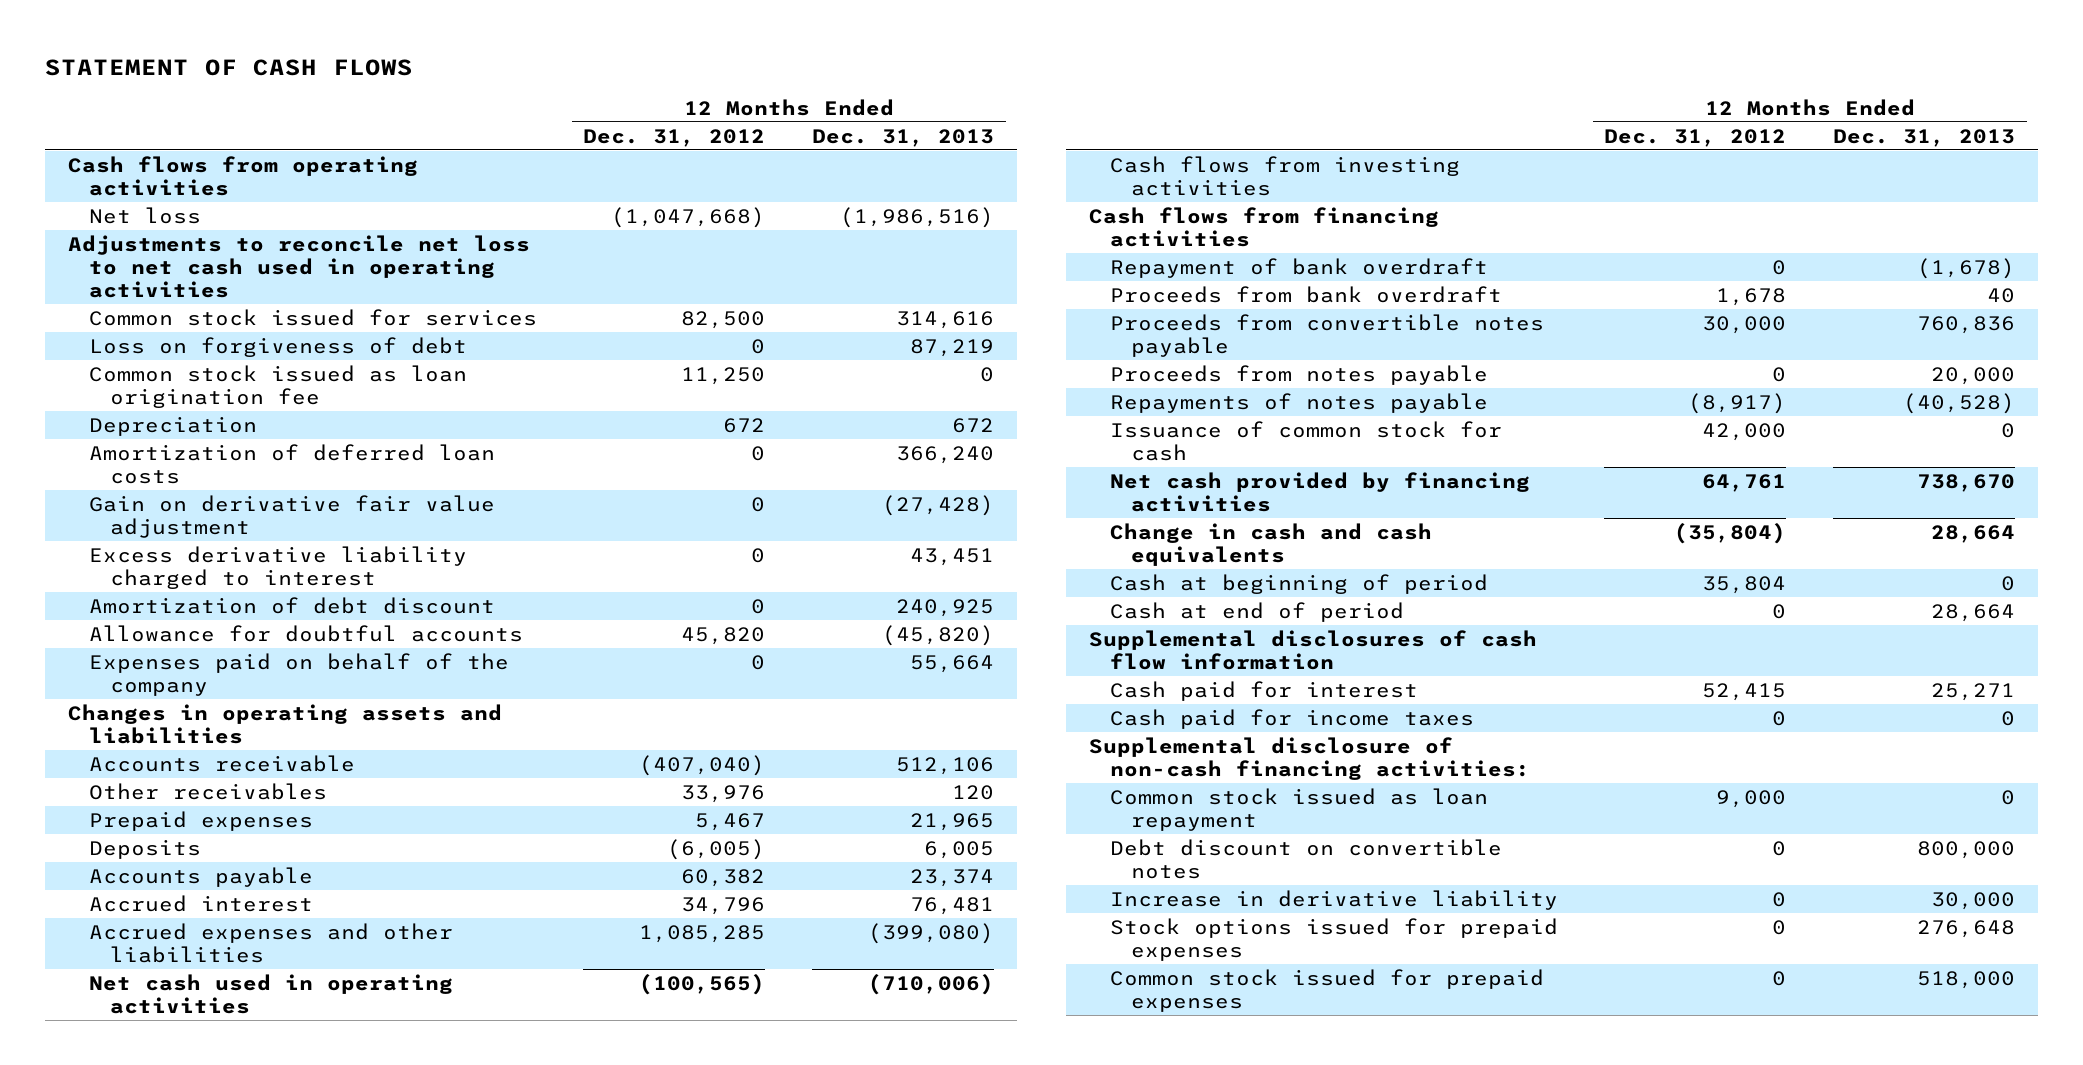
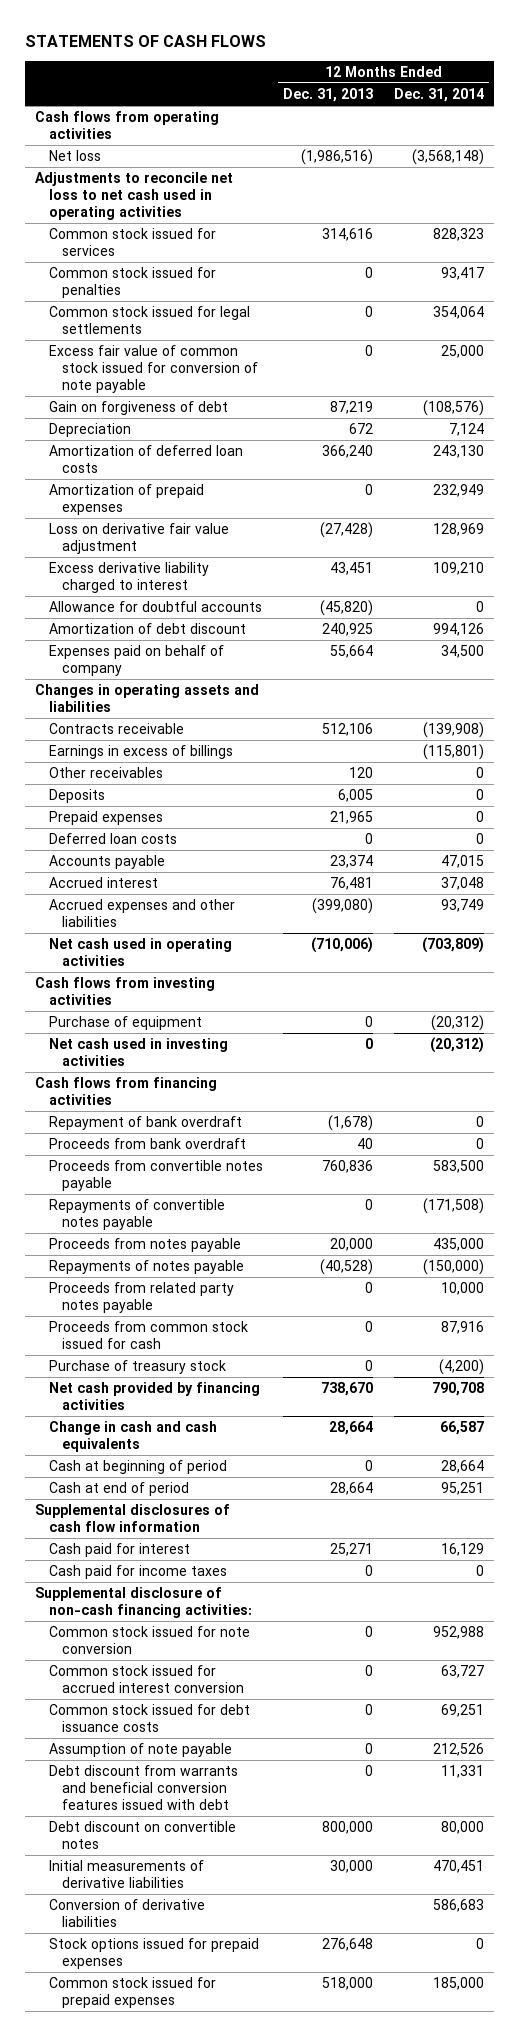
- STATEMENT OF CASH FLOWS
+ STATEMENTS OF CASH FLOWS
- | 12 Months Ended Dec. 31, 2012 | 12 Months Ended Dec. 31, 2013
+ | 12 Months Ended Dec. 31, 2013 | 12 Months Ended Dec. 31, 2014
- Loss on forgiveness of debt | 0 | 87,219
- Common stock issued as loan origination fee | 11,250 | 0
+ Common stock issued for penalties | 0 | 93,417
+ Common stock issued for legal settlements | 0 | 354,064
+ Excess fair value of common stock issued for conversion of note payable | 0 | 25,000
+ Gain on forgiveness of debt | 87,219 | (108,576)
- Gain on derivative fair value adjustment | 0 | (27,428)
+ Amortization of prepaid expenses | 0 | 232,949
+ Loss on derivative fair value adjustment | (27,428) | 128,969
- Expenses paid on behalf of the company | 0 | 55,664
moved down: Amortization of debt discount | 240,925 | 994,126
+ Expenses paid on behalf of company | 55,664 | 34,500
- Accounts receivable | (407,040) | 512,106
+ Contracts receivable | 512,106 | (139,908)
+ Earnings in excess of billings | | (115,801)
moved down: Prepaid expenses | 21,965 | 0
+ Deferred loan costs | 0 | 0
+ Purchase of equipment | 0 | (20,312)
+ Net cash used in investing activities | 0 | (20,312)
+ Repayments of convertible notes payable | 0 | (171,508)
- Issuance of common stock for cash | 42,000 | 0
+ Proceeds from related party notes payable | 0 | 10,000
+ Proceeds from common stock issued for cash | 0 | 87,916
+ Purchase of treasury stock | 0 | (4,200)
- Common stock issued as loan repayment | 9,000 | 0
+ Common stock issued for note conversion | 0 | 952,988
+ Common stock issued for accrued interest conversion | 0 | 63,727
+ Common stock issued for debt issuance costs | 0 | 69,251
+ Assumption of note payable | 0 | 212,526
+ Debt discount from warrants and beneficial conversion features issued with debt | 0 | 11,331
- Increase in derivative liability | 0 | 30,000
+ Initial measurements of derivative liabilities | 30,000 | 470,451
+ Conversion of derivative liabilities | | 586,683

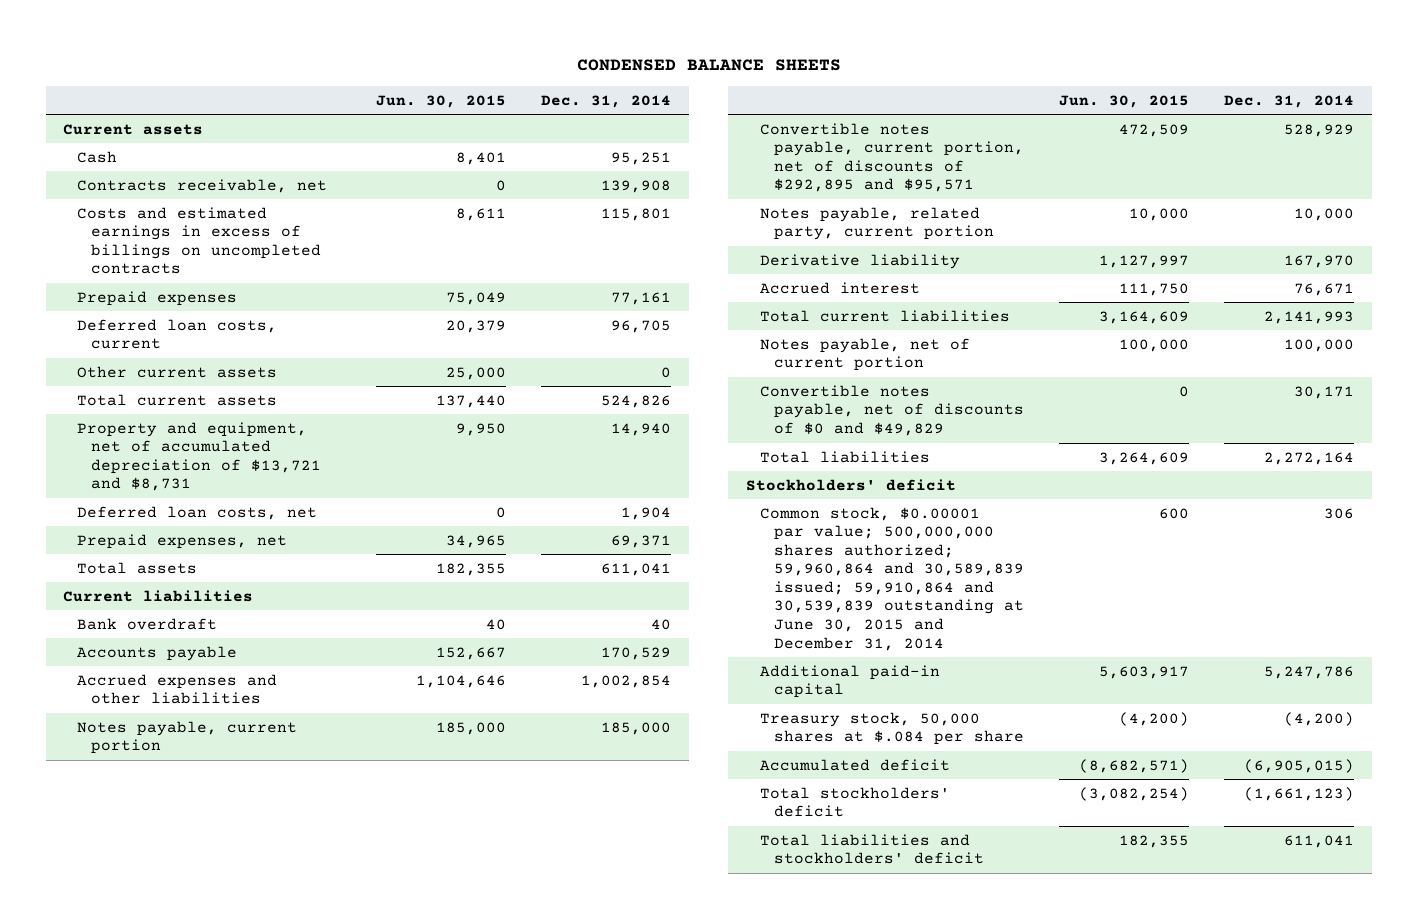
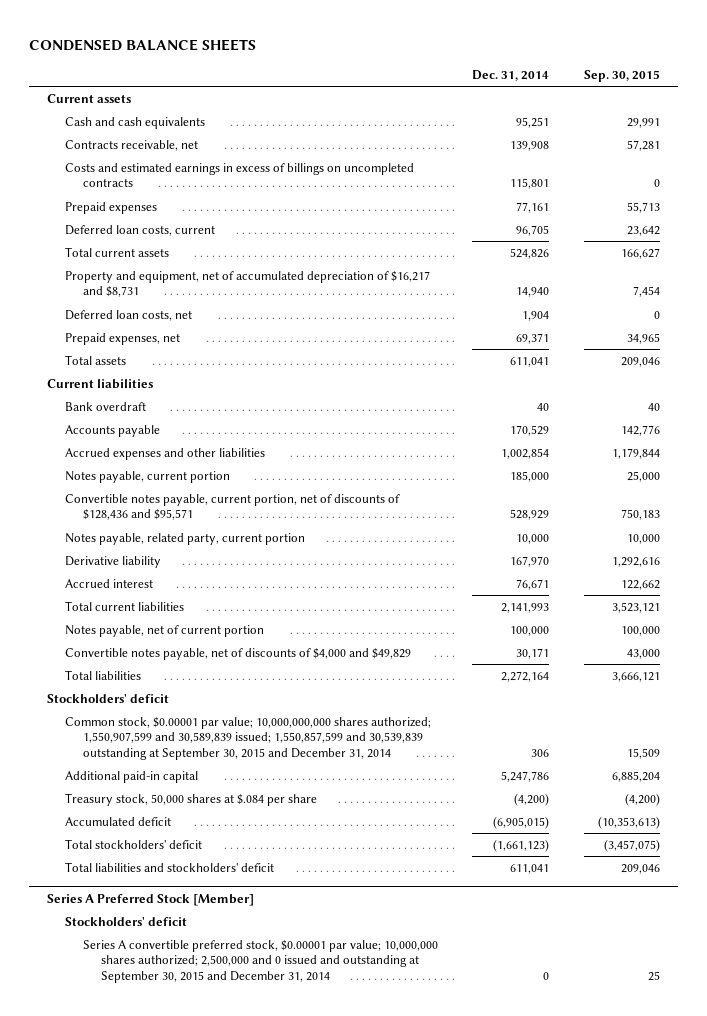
- | Jun. 30, 2015 | Dec. 31, 2014
+ | Dec. 31, 2014 | Sep. 30, 2015
- Cash | 8,401 | 95,251
+ Cash and cash equivalents | 95,251 | 29,991
- Other current assets | 25,000 | 0
- Property and equipment, net of accumulated depreciation of $13,721 and $8,731 | 9,950 | 14,940
+ Property and equipment, net of accumulated depreciation of $16,217 and $8,731 | 14,940 | 7,454
- Convertible notes payable, current portion, net of discounts of $292,895 and $95,571 | 472,509 | 528,929
+ Convertible notes payable, current portion, net of discounts of $128,436 and $95,571 | 528,929 | 750,183
- Convertible notes payable, net of discounts of $0 and $49,829 | 0 | 30,171
+ Convertible notes payable, net of discounts of $4,000 and $49,829 | 30,171 | 43,000
- Common stock, $0.00001 par value; 500,000,000 shares authorized; 59,960,864 and 30,589,839 issued; 59,910,864 and 30,539,839 outstanding at June 30, 2015 and December 31, 2014 | 600 | 306
+ Common stock, $0.00001 par value; 10,000,000,000 shares authorized; 1,550,907,599 and 30,589,839 issued; 1,550,857,599 and 30,539,839 outstanding at September 30, 2015 and December 31, 2014 | 306 | 15,509
+ Series A Preferred Stock [Member]
+ Stockholders' deficit
+ Series A convertible preferred stock, $0.00001 par value; 10,000,000 shares authorized; 2,500,000 and 0 issued and outstanding at September 30, 2015 and December 31, 2014 | 0 | 25

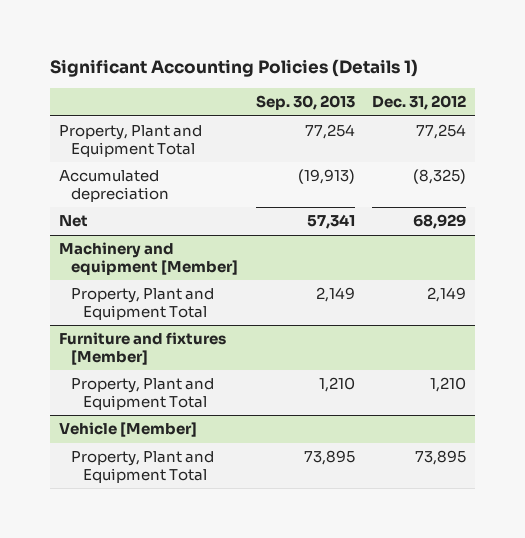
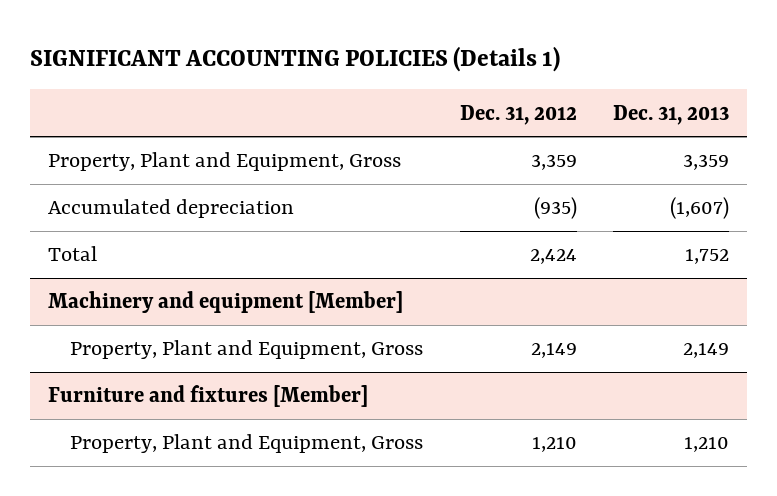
- Significant Accounting Policies (Details 1)
+ SIGNIFICANT ACCOUNTING POLICIES (Details 1)
- | Sep. 30, 2013 | Dec. 31, 2012
+ | Dec. 31, 2012 | Dec. 31, 2013
- Property, Plant and Equipment Total | 77,254 | 77,254
- Accumulated depreciation | (19,913) | (8,325)
- Net | 57,341 | 68,929
+ Property, Plant and Equipment, Gross | 3,359 | 3,359
+ Accumulated depreciation | (935) | (1,607)
+ Total | 2,424 | 1,752
@ Machinery and equipment [Member]
- Property, Plant and Equipment Total | 2,149 | 2,149
+ Property, Plant and Equipment, Gross | 2,149 | 2,149
@ Furniture and fixtures [Member]
- Property, Plant and Equipment Total | 1,210 | 1,210
- Vehicle [Member]
- Property, Plant and Equipment Total | 73,895 | 73,895
@ Furniture and fixtures [Member]
+ Property, Plant and Equipment, Gross | 1,210 | 1,210

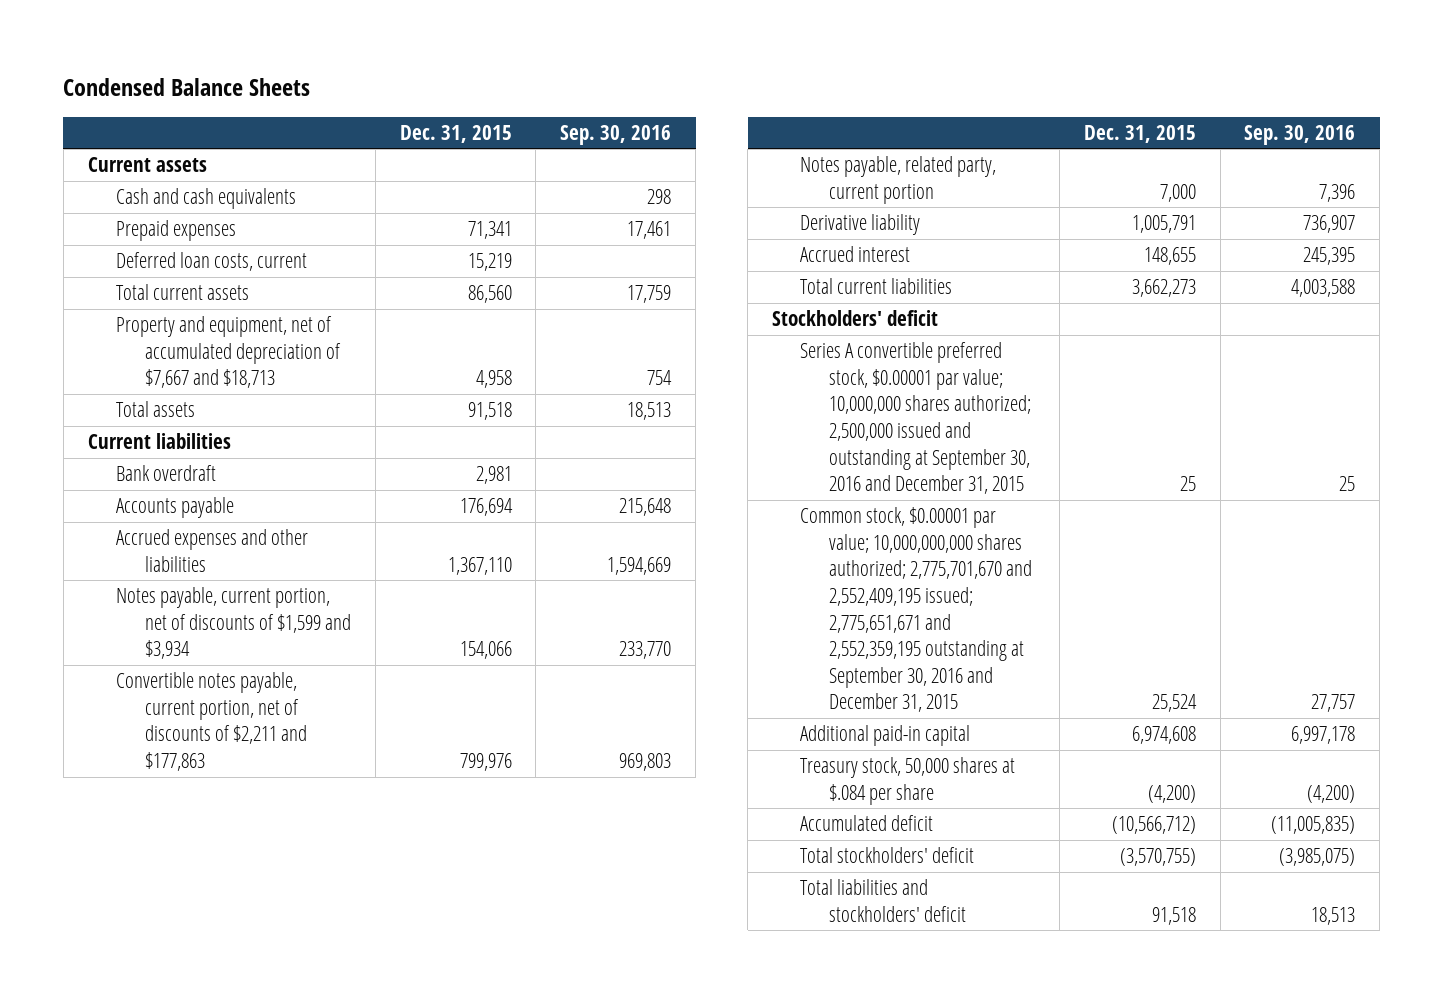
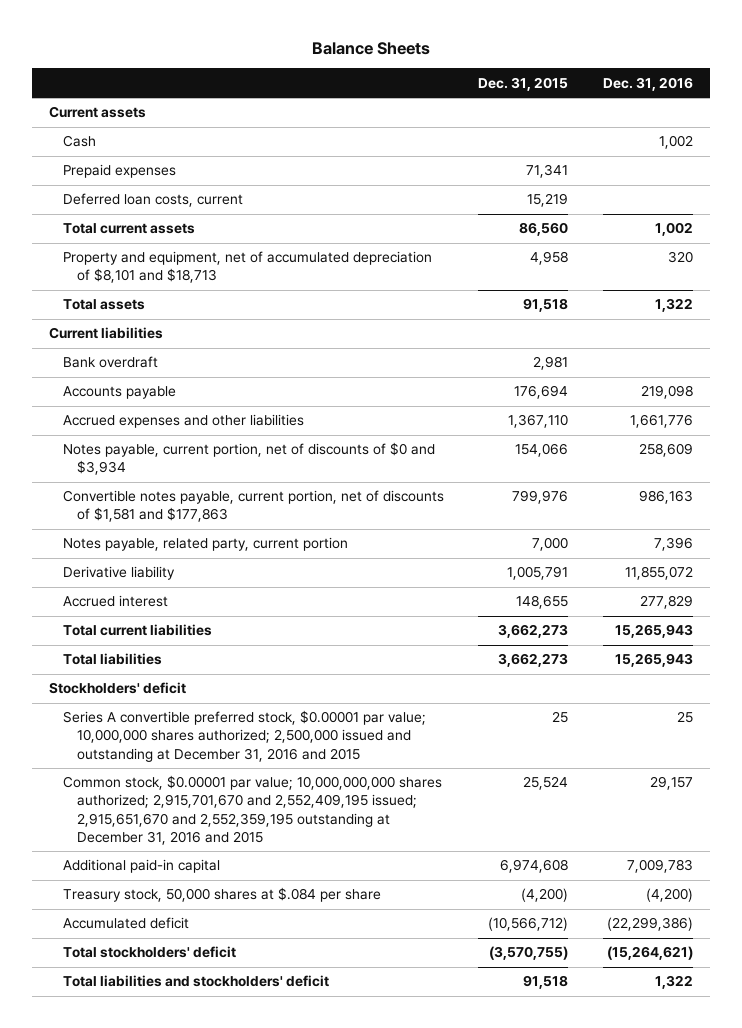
- Condensed Balance Sheets
+ Balance Sheets
- | Dec. 31, 2015 | Sep. 30, 2016
+ | Dec. 31, 2015 | Dec. 31, 2016
- Cash and cash equivalents | | 298
+ Cash | | 1,002
- Property and equipment, net of accumulated depreciation of $7,667 and $18,713 | 4,958 | 754
+ Property and equipment, net of accumulated depreciation of $8,101 and $18,713 | 4,958 | 320
- Notes payable, current portion, net of discounts of $1,599 and $3,934 | 154,066 | 233,770
- Convertible notes payable, current portion, net of discounts of $2,211 and $177,863 | 799,976 | 969,803
+ Notes payable, current portion, net of discounts of $0 and $3,934 | 154,066 | 258,609
+ Convertible notes payable, current portion, net of discounts of $1,581 and $177,863 | 799,976 | 986,163
+ Total liabilities | 3,662,273 | 15,265,943
- Series A convertible preferred stock, $0.00001 par value; 10,000,000 shares authorized; 2,500,000 issued and outstanding at September 30, 2016 and December 31, 2015 | 25 | 25
- Common stock, $0.00001 par value; 10,000,000,000 shares authorized; 2,775,701,670 and 2,552,409,195 issued; 2,775,651,671 and 2,552,359,195 outstanding at September 30, 2016 and December 31, 2015 | 25,524 | 27,757
+ Series A convertible preferred stock, $0.00001 par value; 10,000,000 shares authorized; 2,500,000 issued and outstanding at December 31, 2016 and 2015 | 25 | 25
+ Common stock, $0.00001 par value; 10,000,000,000 shares authorized; 2,915,701,670 and 2,552,409,195 issued; 2,915,651,670 and 2,552,359,195 outstanding at December 31, 2016 and 2015 | 25,524 | 29,157

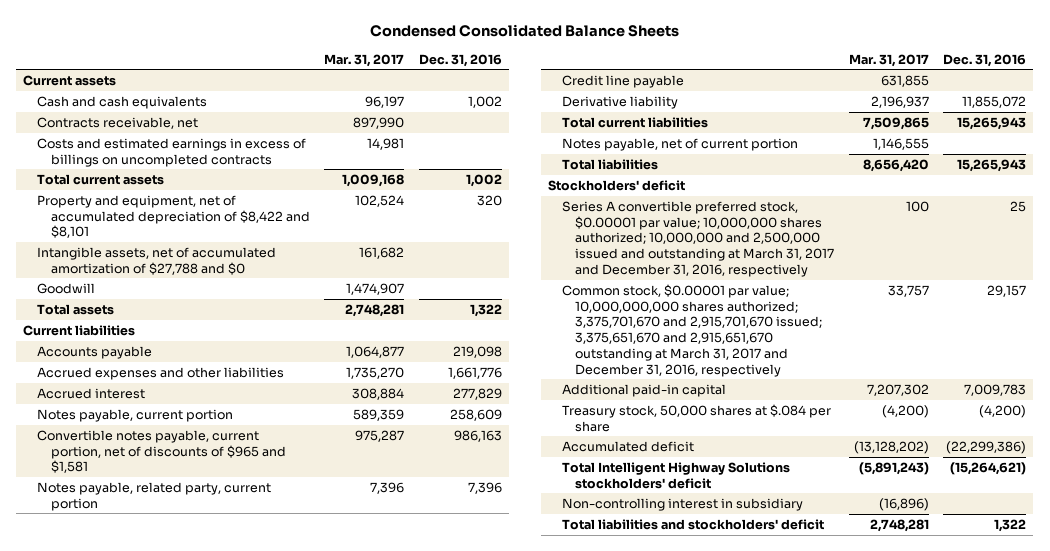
- Balance Sheets
+ Condensed Consolidated Balance Sheets
- | Dec. 31, 2015 | Dec. 31, 2016
+ | Mar. 31, 2017 | Dec. 31, 2016
- Cash | | 1,002
- Prepaid expenses | 71,341 |
- Deferred loan costs, current | 15,219 |
+ Cash and cash equivalents | 96,197 | 1,002
+ Contracts receivable, net | 897,990 |
+ Costs and estimated earnings in excess of billings on uncompleted contracts | 14,981 |
- Property and equipment, net of accumulated depreciation of $8,101 and $18,713 | 4,958 | 320
+ Property and equipment, net of accumulated depreciation of $8,422 and $8,101 | 102,524 | 320
+ Intangible assets, net of accumulated amortization of $27,788 and $0 | 161,682 |
+ Goodwill | 1,474,907 |
- Bank overdraft | 2,981 |
- Notes payable, current portion, net of discounts of $0 and $3,934 | 154,066 | 258,609
- Convertible notes payable, current portion, net of discounts of $1,581 and $177,863 | 799,976 | 986,163
moved up: Accrued interest | 308,884 | 277,829
+ Notes payable, current portion | 589,359 | 258,609
+ Convertible notes payable, current portion, net of discounts of $965 and $1,581 | 975,287 | 986,163
+ Credit line payable | 631,855 |
+ Notes payable, net of current portion | 1,146,555 |
- Series A convertible preferred stock, $0.00001 par value; 10,000,000 shares authorized; 2,500,000 issued and outstanding at December 31, 2016 and 2015 | 25 | 25
- Common stock, $0.00001 par value; 10,000,000,000 shares authorized; 2,915,701,670 and 2,552,409,195 issued; 2,915,651,670 and 2,552,359,195 outstanding at December 31, 2016 and 2015 | 25,524 | 29,157
+ Series A convertible preferred stock, $0.00001 par value; 10,000,000 shares authorized; 10,000,000 and 2,500,000 issued and outstanding at March 31, 2017 and December 31, 2016, respectively | 100 | 25
+ Common stock, $0.00001 par value; 10,000,000,000 shares authorized; 3,375,701,670 and 2,915,701,670 issued; 3,375,651,670 and 2,915,651,670 outstanding at March 31, 2017 and December 31, 2016, respectively | 33,757 | 29,157
- Total stockholders' deficit | (3,570,755) | (15,264,621)
+ Total Intelligent Highway Solutions stockholders' deficit | (5,891,243) | (15,264,621)
+ Non-controlling interest in subsidiary | (16,896) |

